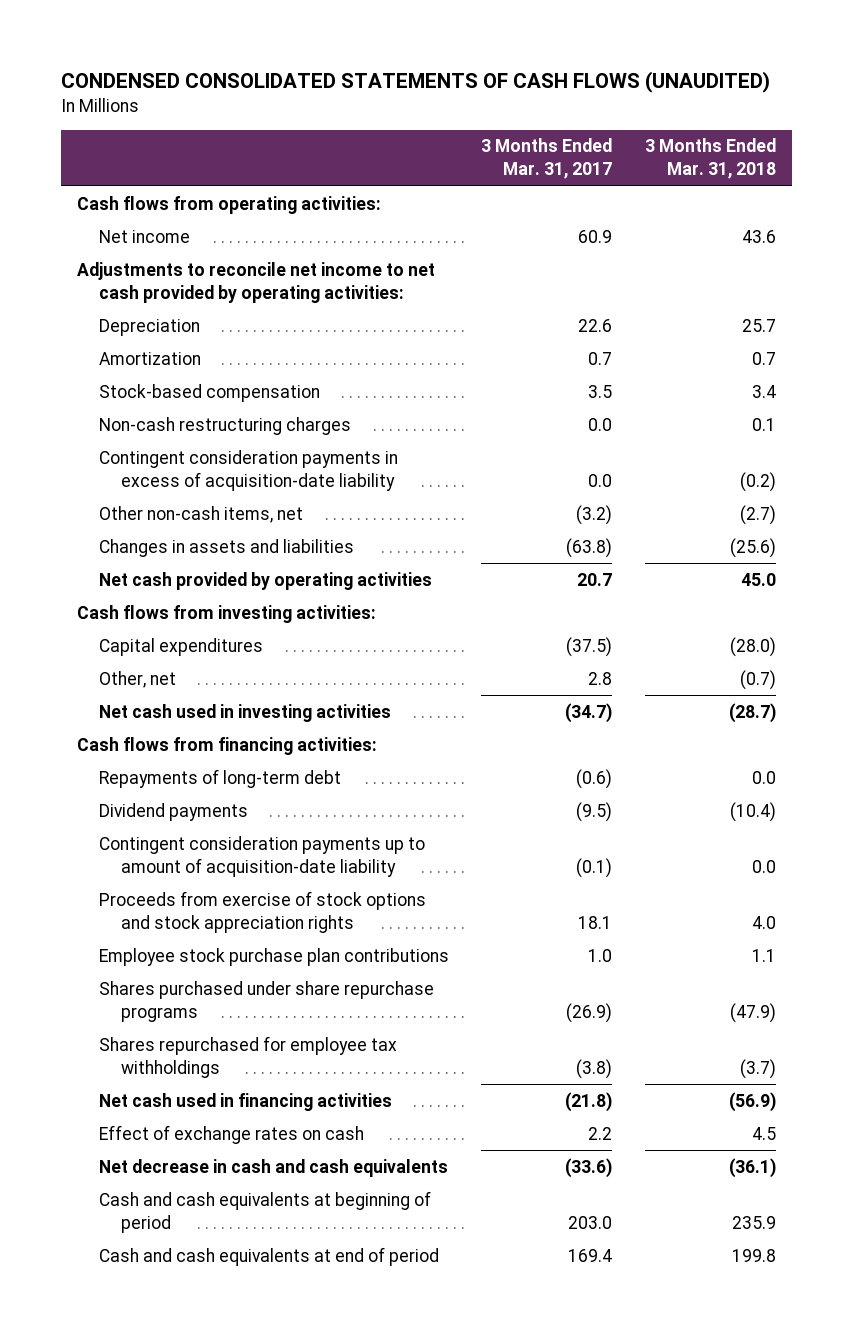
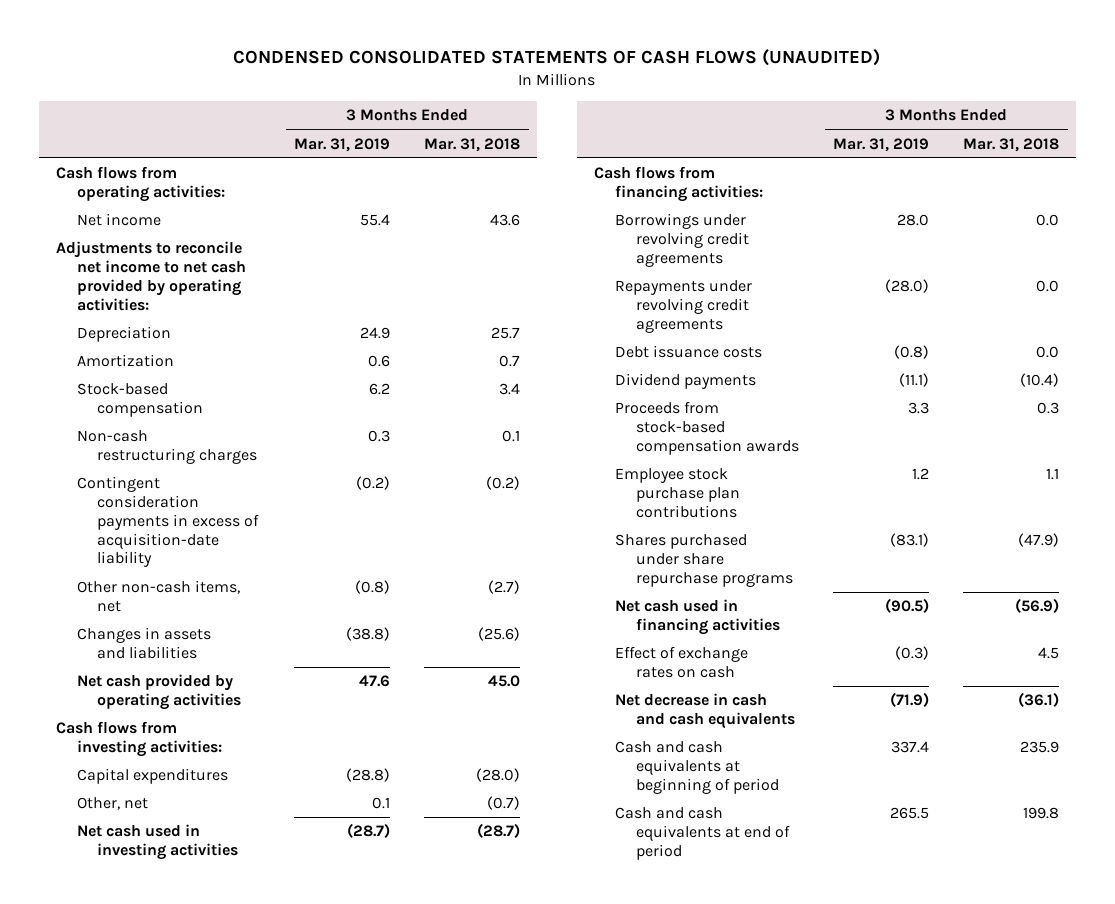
- | 3 Months Ended Mar. 31, 2017 | 3 Months Ended Mar. 31, 2018
+ | 3 Months Ended Mar. 31, 2019 | 3 Months Ended Mar. 31, 2018
- Repayments of long-term debt | (0.6) | 0.0
+ Borrowings under revolving credit agreements | 28.0 | 0.0
+ Repayments under revolving credit agreements | (28.0) | 0.0
+ Debt issuance costs | (0.8) | 0.0
- Contingent consideration payments up to amount of acquisition-date liability | (0.1) | 0.0
- Proceeds from exercise of stock options and stock appreciation rights | 18.1 | 4.0
+ Proceeds from stock-based compensation awards | 3.3 | 0.3
- Shares repurchased for employee tax withholdings | (3.8) | (3.7)

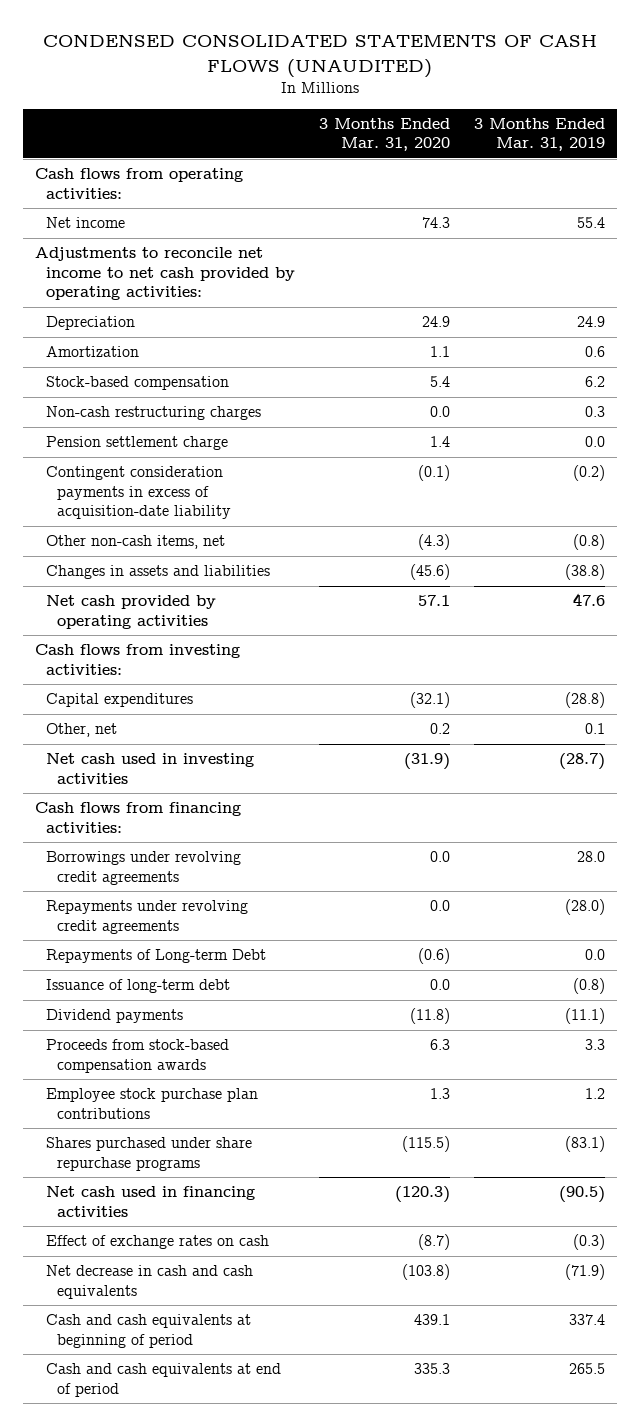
- | 3 Months Ended Mar. 31, 2019 | 3 Months Ended Mar. 31, 2018
+ | 3 Months Ended Mar. 31, 2020 | 3 Months Ended Mar. 31, 2019
+ Pension settlement charge | 1.4 | 0.0
- Debt issuance costs | (0.8) | 0.0
+ Repayments of Long-term Debt | (0.6) | 0.0
+ Issuance of long-term debt | 0.0 | (0.8)

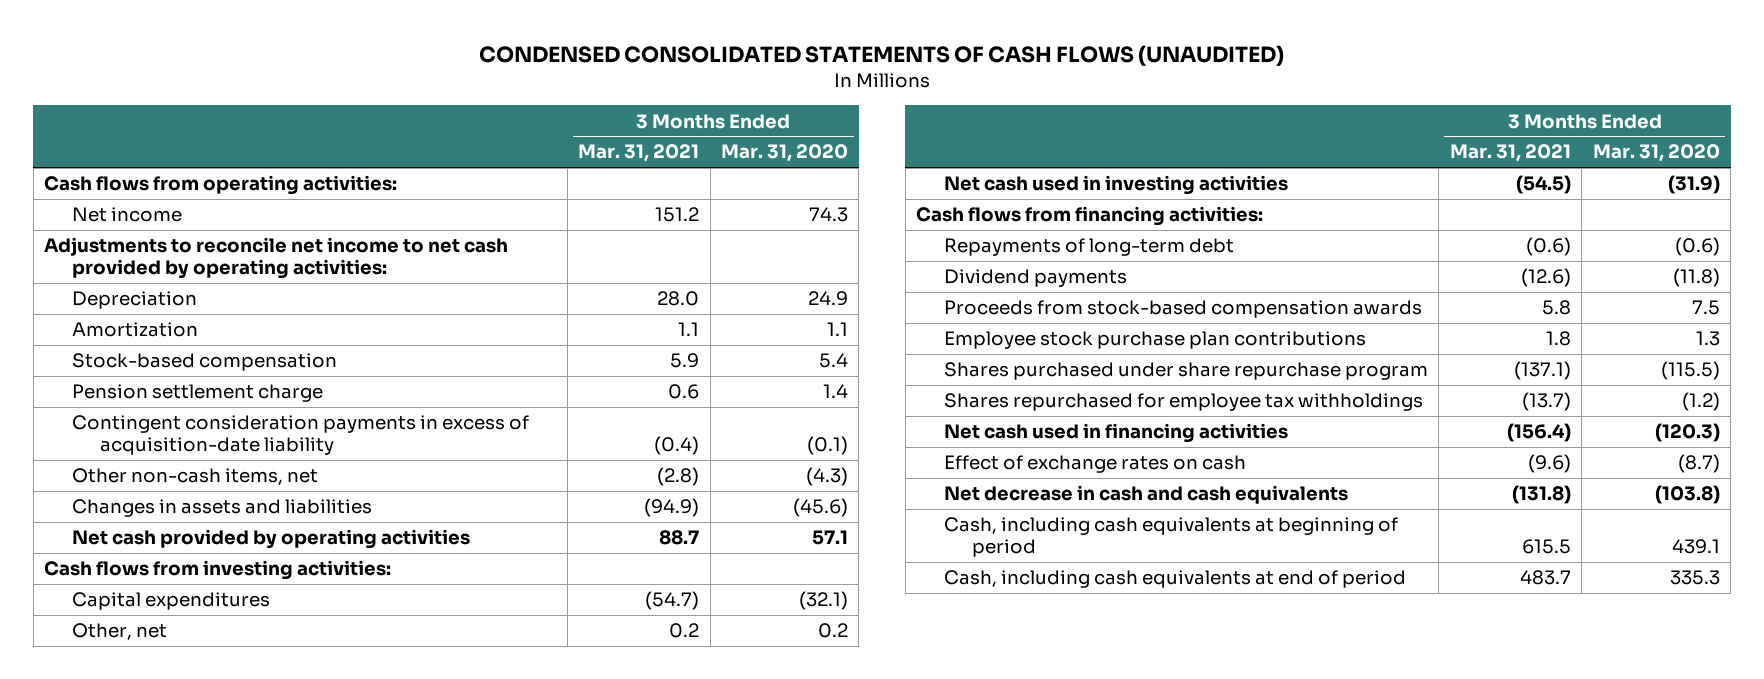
- | 3 Months Ended Mar. 31, 2020 | 3 Months Ended Mar. 31, 2019
+ | 3 Months Ended Mar. 31, 2021 | 3 Months Ended Mar. 31, 2020
- Non-cash restructuring charges | 0.0 | 0.3
- Borrowings under revolving credit agreements | 0.0 | 28.0
- Repayments under revolving credit agreements | 0.0 | (28.0)
- Repayments of Long-term Debt | (0.6) | 0.0
- Issuance of long-term debt | 0.0 | (0.8)
+ Repayments of long-term debt | (0.6) | (0.6)
- Proceeds from stock-based compensation awards | 6.3 | 3.3
+ Proceeds from stock-based compensation awards | 5.8 | 7.5
- Shares purchased under share repurchase programs | (115.5) | (83.1)
+ Shares purchased under share repurchase program | (137.1) | (115.5)
+ Shares repurchased for employee tax withholdings | (13.7) | (1.2)
- Cash and cash equivalents at beginning of period | 439.1 | 337.4
- Cash and cash equivalents at end of period | 335.3 | 265.5
+ Cash, including cash equivalents at beginning of period | 615.5 | 439.1
+ Cash, including cash equivalents at end of period | 483.7 | 335.3

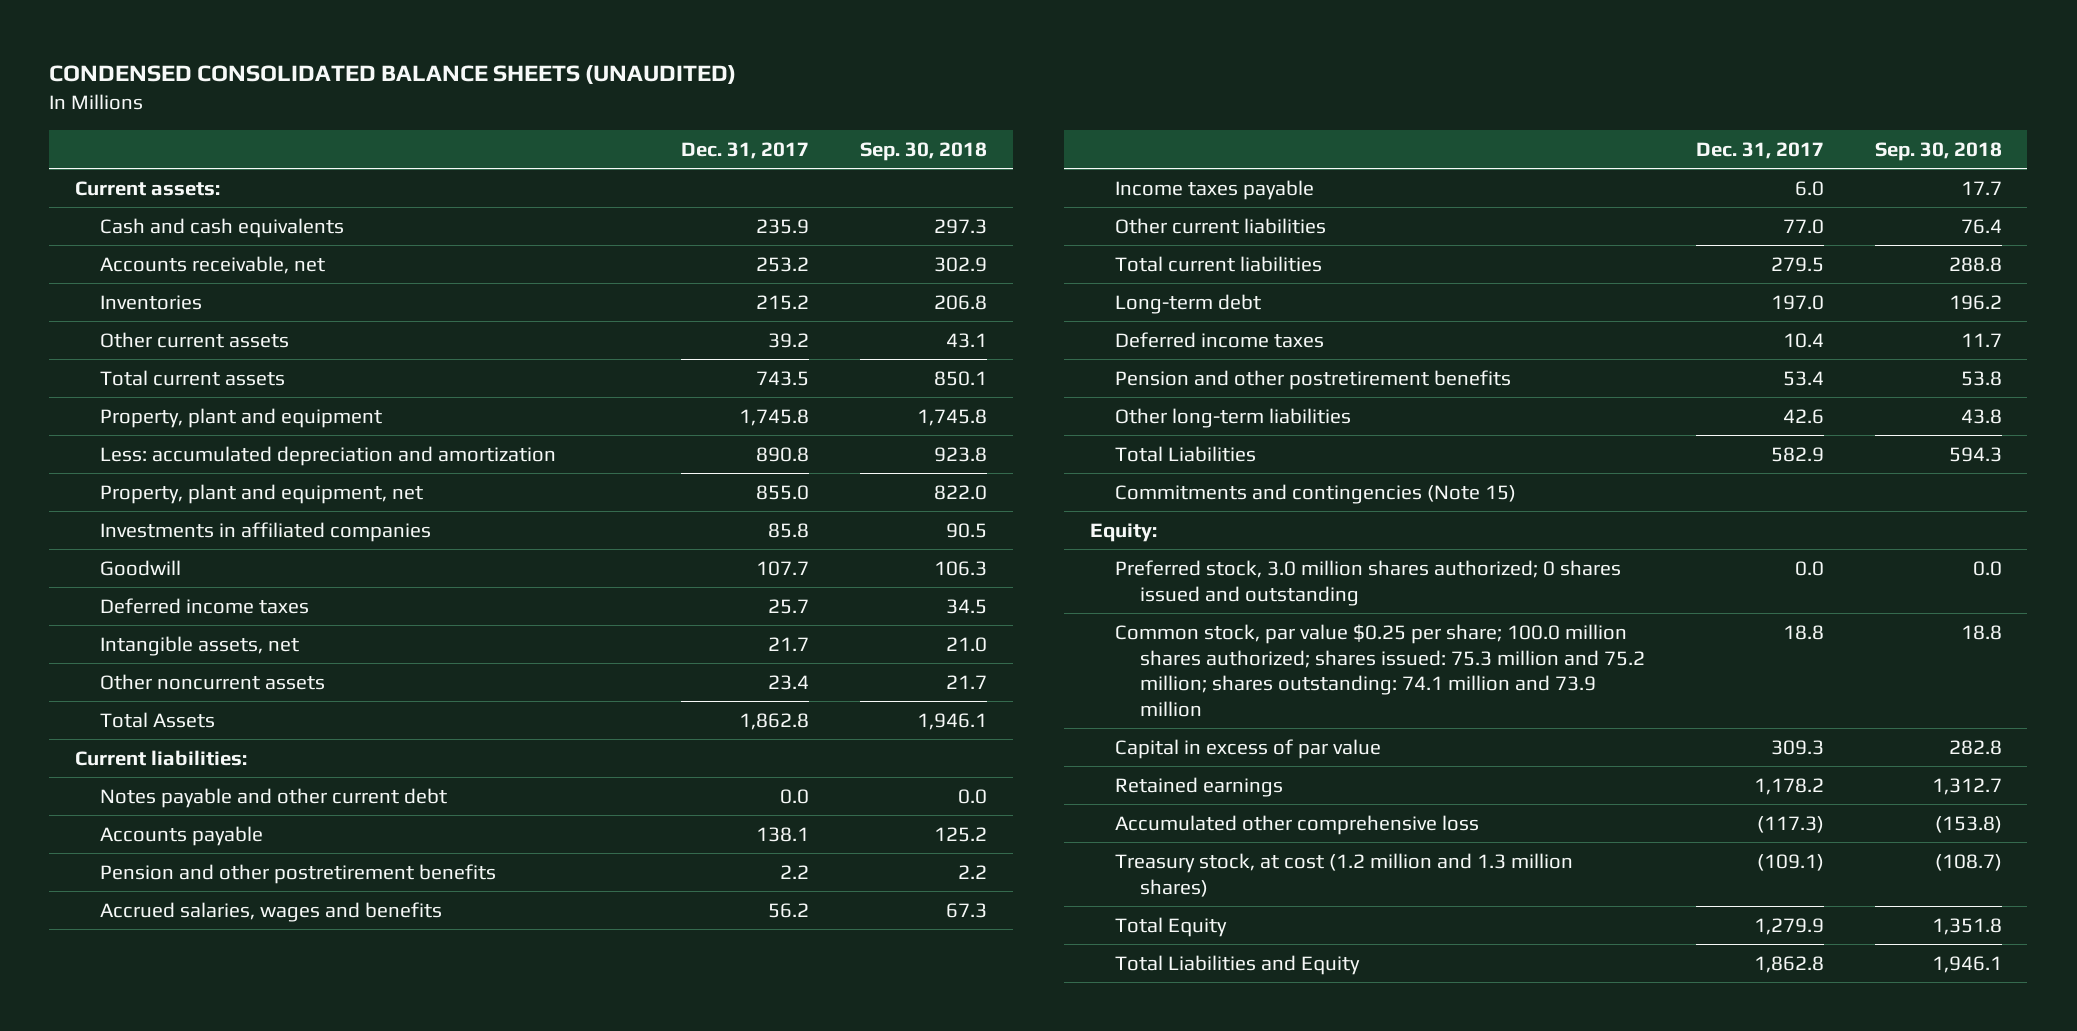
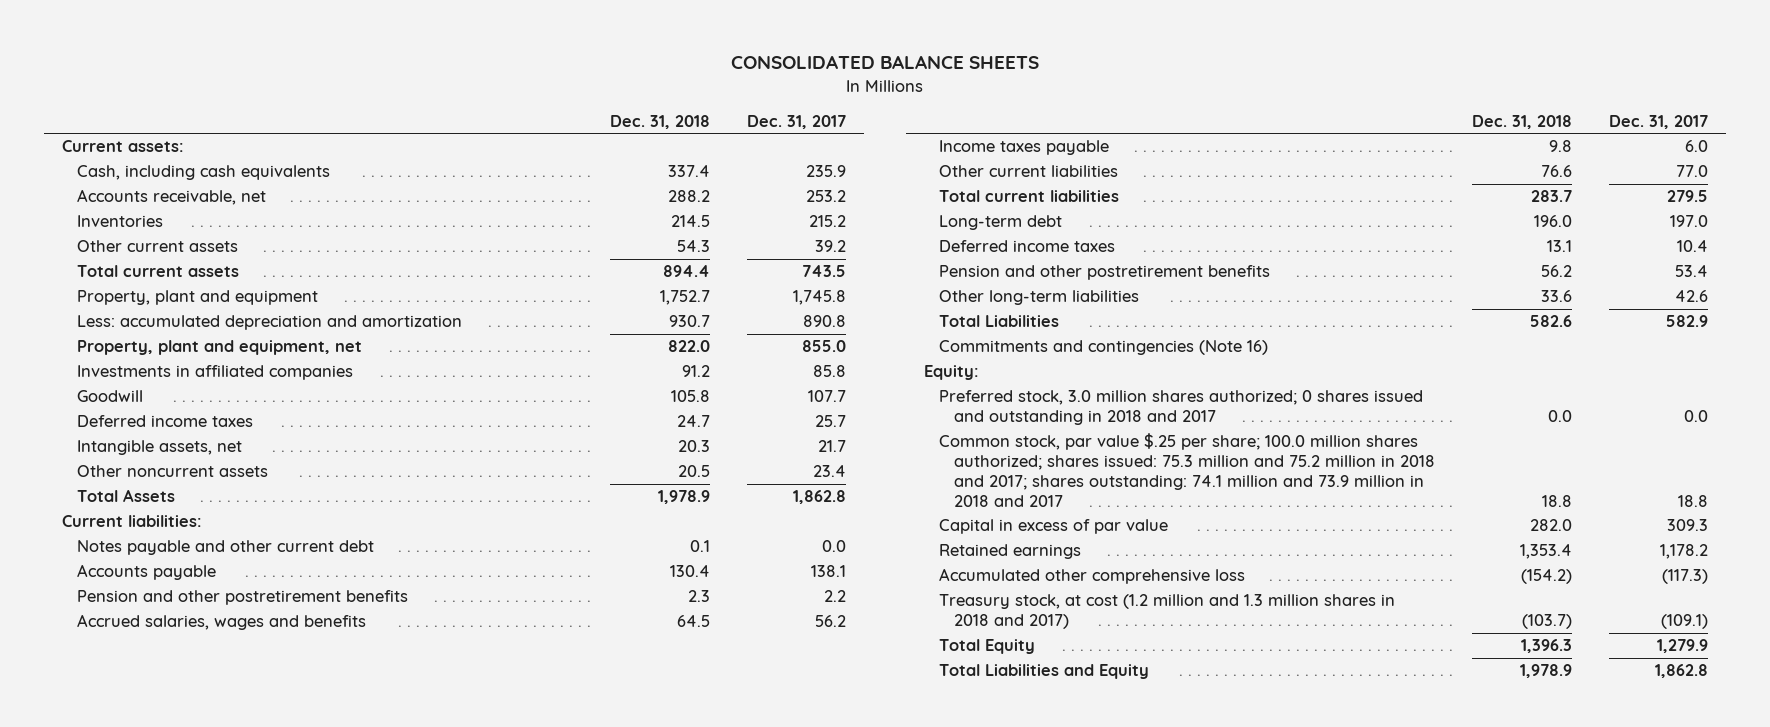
- CONDENSED CONSOLIDATED BALANCE SHEETS (UNAUDITED)
+ CONSOLIDATED BALANCE SHEETS
- | Dec. 31, 2017 | Sep. 30, 2018
+ | Dec. 31, 2018 | Dec. 31, 2017
- Cash and cash equivalents | 235.9 | 297.3
+ Cash, including cash equivalents | 337.4 | 235.9
- Commitments and contingencies (Note 15)
+ Commitments and contingencies (Note 16)
- Preferred stock, 3.0 million shares authorized; 0 shares issued and outstanding | 0.0 | 0.0
- Common stock, par value $0.25 per share; 100.0 million shares authorized; shares issued: 75.3 million and 75.2 million; shares outstanding: 74.1 million and 73.9 million | 18.8 | 18.8
+ Preferred stock, 3.0 million shares authorized; 0 shares issued and outstanding in 2018 and 2017 | 0.0 | 0.0
+ Common stock, par value $.25 per share; 100.0 million shares authorized; shares issued: 75.3 million and 75.2 million in 2018 and 2017; shares outstanding: 74.1 million and 73.9 million in 2018 and 2017 | 18.8 | 18.8
- Treasury stock, at cost (1.2 million and 1.3 million shares) | (109.1) | (108.7)
+ Treasury stock, at cost (1.2 million and 1.3 million shares in 2018 and 2017) | (103.7) | (109.1)

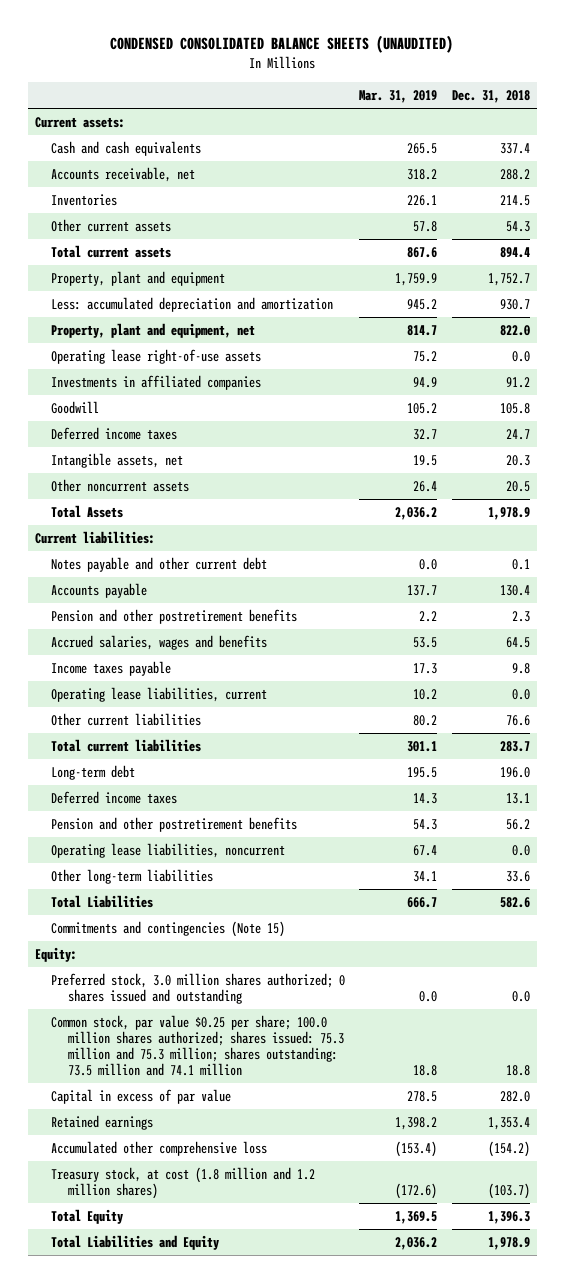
- CONSOLIDATED BALANCE SHEETS
+ CONDENSED CONSOLIDATED BALANCE SHEETS (UNAUDITED)
- | Dec. 31, 2018 | Dec. 31, 2017
+ | Mar. 31, 2019 | Dec. 31, 2018
- Cash, including cash equivalents | 337.4 | 235.9
+ Cash and cash equivalents | 265.5 | 337.4
+ Operating lease right-of-use assets | 75.2 | 0.0
+ Operating lease liabilities, current | 10.2 | 0.0
+ Operating lease liabilities, noncurrent | 67.4 | 0.0
- Commitments and contingencies (Note 16)
+ Commitments and contingencies (Note 15)
- Preferred stock, 3.0 million shares authorized; 0 shares issued and outstanding in 2018 and 2017 | 0.0 | 0.0
- Common stock, par value $.25 per share; 100.0 million shares authorized; shares issued: 75.3 million and 75.2 million in 2018 and 2017; shares outstanding: 74.1 million and 73.9 million in 2018 and 2017 | 18.8 | 18.8
+ Preferred stock, 3.0 million shares authorized; 0 shares issued and outstanding | 0.0 | 0.0
+ Common stock, par value $0.25 per share; 100.0 million shares authorized; shares issued: 75.3 million and 75.3 million; shares outstanding: 73.5 million and 74.1 million | 18.8 | 18.8
- Treasury stock, at cost (1.2 million and 1.3 million shares in 2018 and 2017) | (103.7) | (109.1)
+ Treasury stock, at cost (1.8 million and 1.2 million shares) | (172.6) | (103.7)

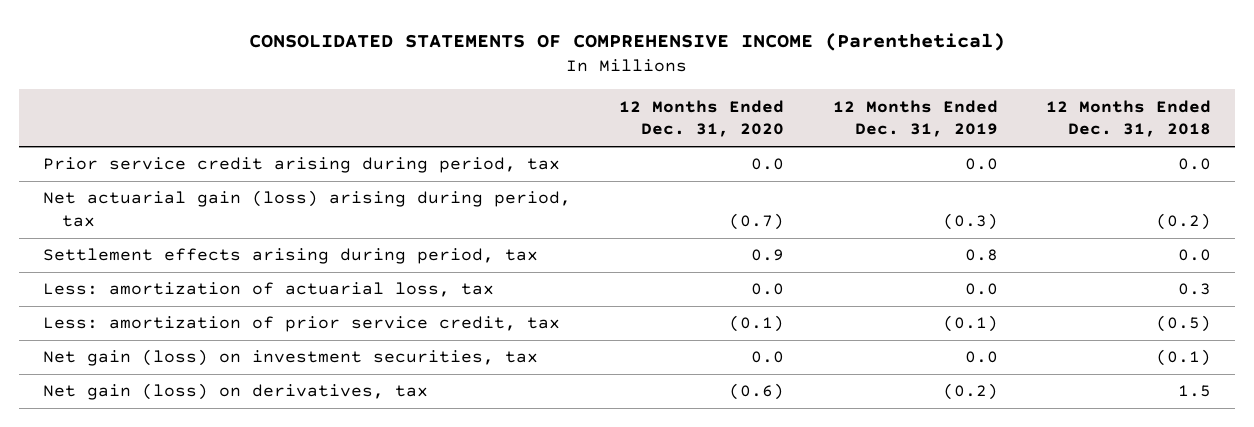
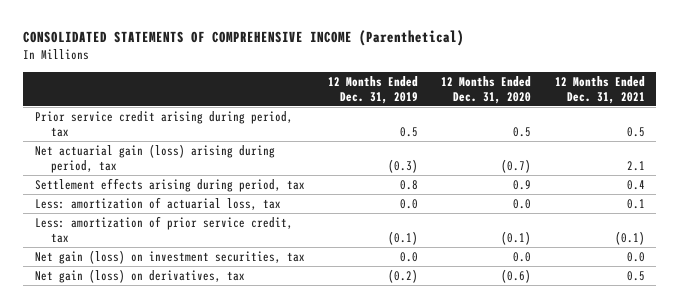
- | 12 Months Ended Dec. 31, 2020 | 12 Months Ended Dec. 31, 2019 | 12 Months Ended Dec. 31, 2018
+ | 12 Months Ended Dec. 31, 2019 | 12 Months Ended Dec. 31, 2020 | 12 Months Ended Dec. 31, 2021
- Prior service credit arising during period, tax | 0.0 | 0.0 | 0.0
+ Prior service credit arising during period, tax | 0.5 | 0.5 | 0.5

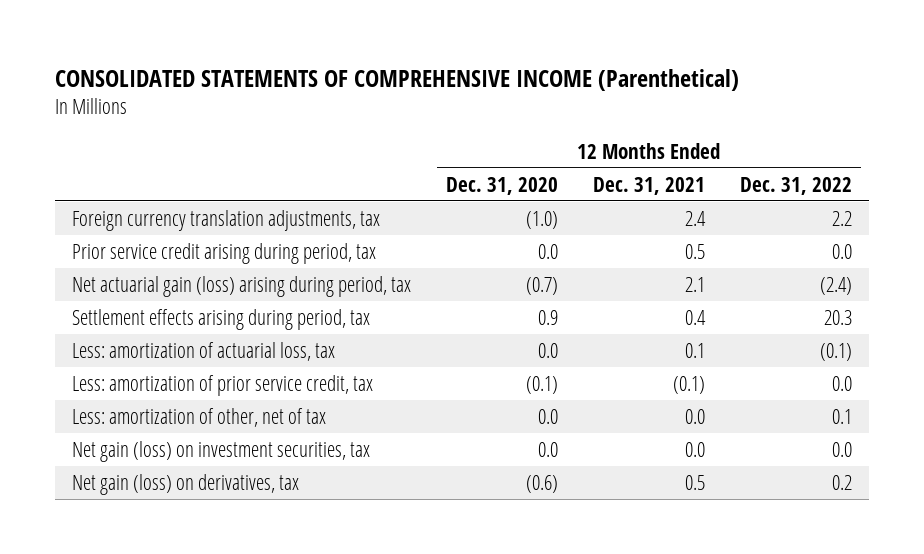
- | 12 Months Ended Dec. 31, 2019 | 12 Months Ended Dec. 31, 2020 | 12 Months Ended Dec. 31, 2021
+ | 12 Months Ended Dec. 31, 2020 | 12 Months Ended Dec. 31, 2021 | 12 Months Ended Dec. 31, 2022
- Prior service credit arising during period, tax | 0.5 | 0.5 | 0.5
+ Foreign currency translation adjustments, tax | (1.0) | 2.4 | 2.2
+ Prior service credit arising during period, tax | 0.0 | 0.5 | 0.0
+ Less: amortization of other, net of tax | 0.0 | 0.0 | 0.1

